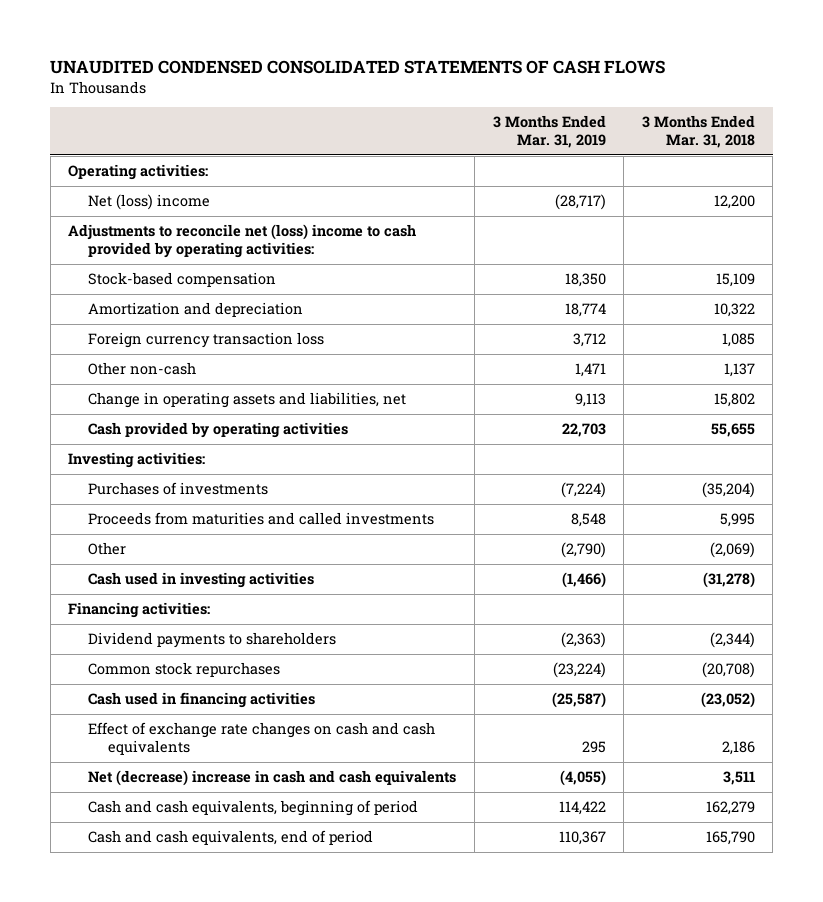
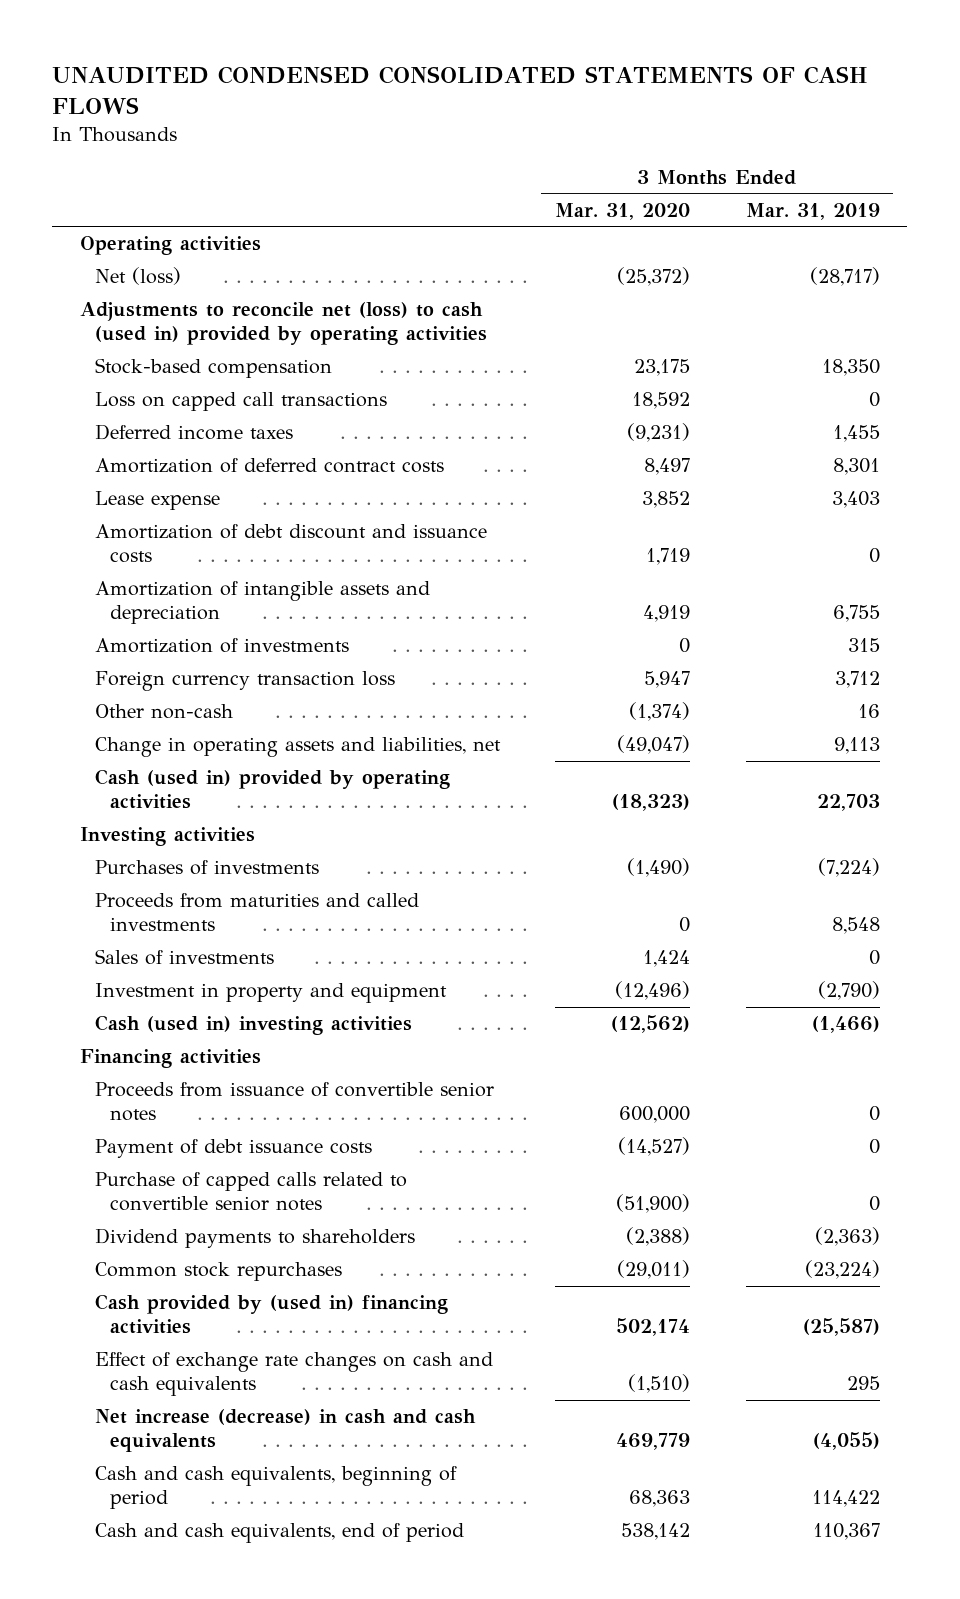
- | 3 Months Ended Mar. 31, 2019 | 3 Months Ended Mar. 31, 2018
+ | 3 Months Ended Mar. 31, 2020 | 3 Months Ended Mar. 31, 2019
- Operating activities:
- Net (loss) income | (28,717) | 12,200
- Adjustments to reconcile net (loss) income to cash provided by operating activities:
+ Operating activities
+ Net (loss) | (25,372) | (28,717)
+ Adjustments to reconcile net (loss) to cash (used in) provided by operating activities
- Amortization and depreciation | 18,774 | 10,322
+ Loss on capped call transactions | 18,592 | 0
+ Deferred income taxes | (9,231) | 1,455
+ Amortization of deferred contract costs | 8,497 | 8,301
+ Lease expense | 3,852 | 3,403
+ Amortization of debt discount and issuance costs | 1,719 | 0
+ Amortization of intangible assets and depreciation | 4,919 | 6,755
+ Amortization of investments | 0 | 315
- Other non-cash | 1,471 | 1,137
+ Other non-cash | (1,374) | 16
- Cash provided by operating activities | 22,703 | 55,655
- Investing activities:
+ Cash (used in) provided by operating activities | (18,323) | 22,703
+ Investing activities
- Other | (2,790) | (2,069)
- Cash used in investing activities | (1,466) | (31,278)
- Financing activities:
+ Sales of investments | 1,424 | 0
+ Investment in property and equipment | (12,496) | (2,790)
+ Cash (used in) investing activities | (12,562) | (1,466)
+ Financing activities
+ Proceeds from issuance of convertible senior notes | 600,000 | 0
+ Payment of debt issuance costs | (14,527) | 0
+ Purchase of capped calls related to convertible senior notes | (51,900) | 0
- Cash used in financing activities | (25,587) | (23,052)
+ Cash provided by (used in) financing activities | 502,174 | (25,587)
- Net (decrease) increase in cash and cash equivalents | (4,055) | 3,511
+ Net increase (decrease) in cash and cash equivalents | 469,779 | (4,055)

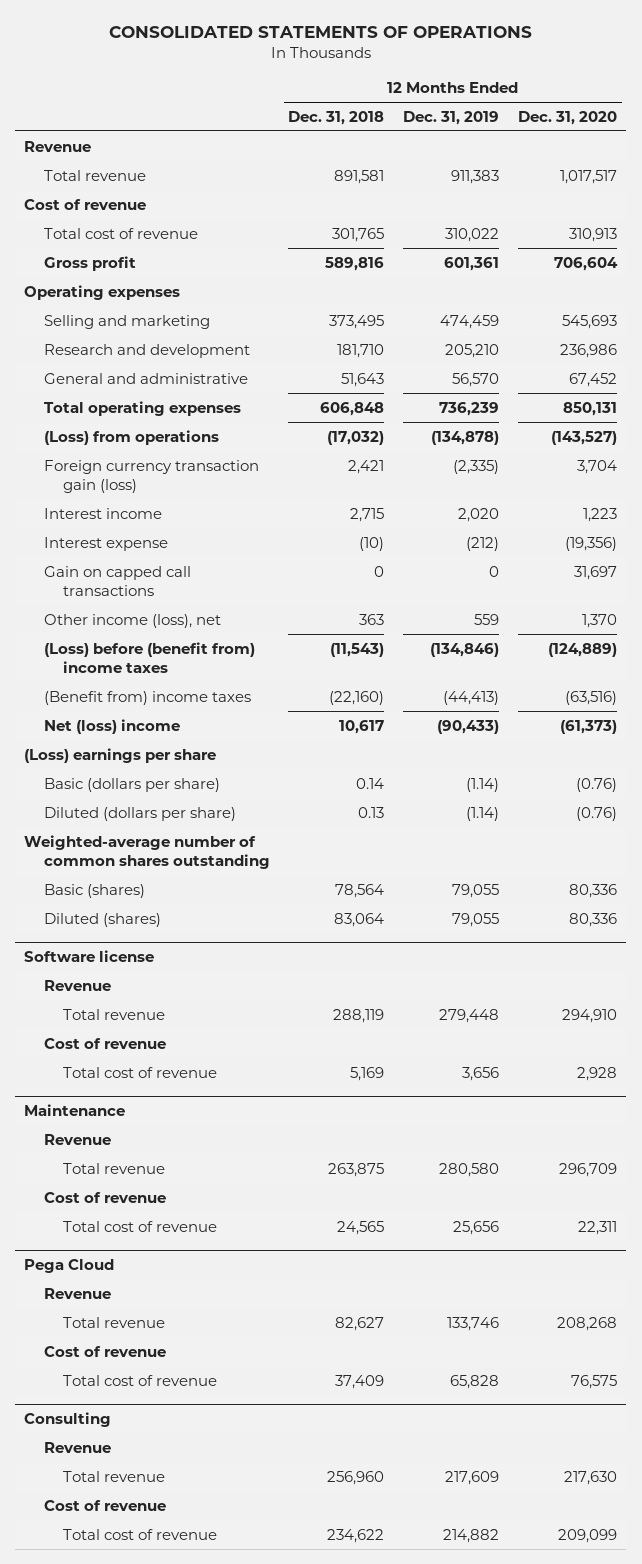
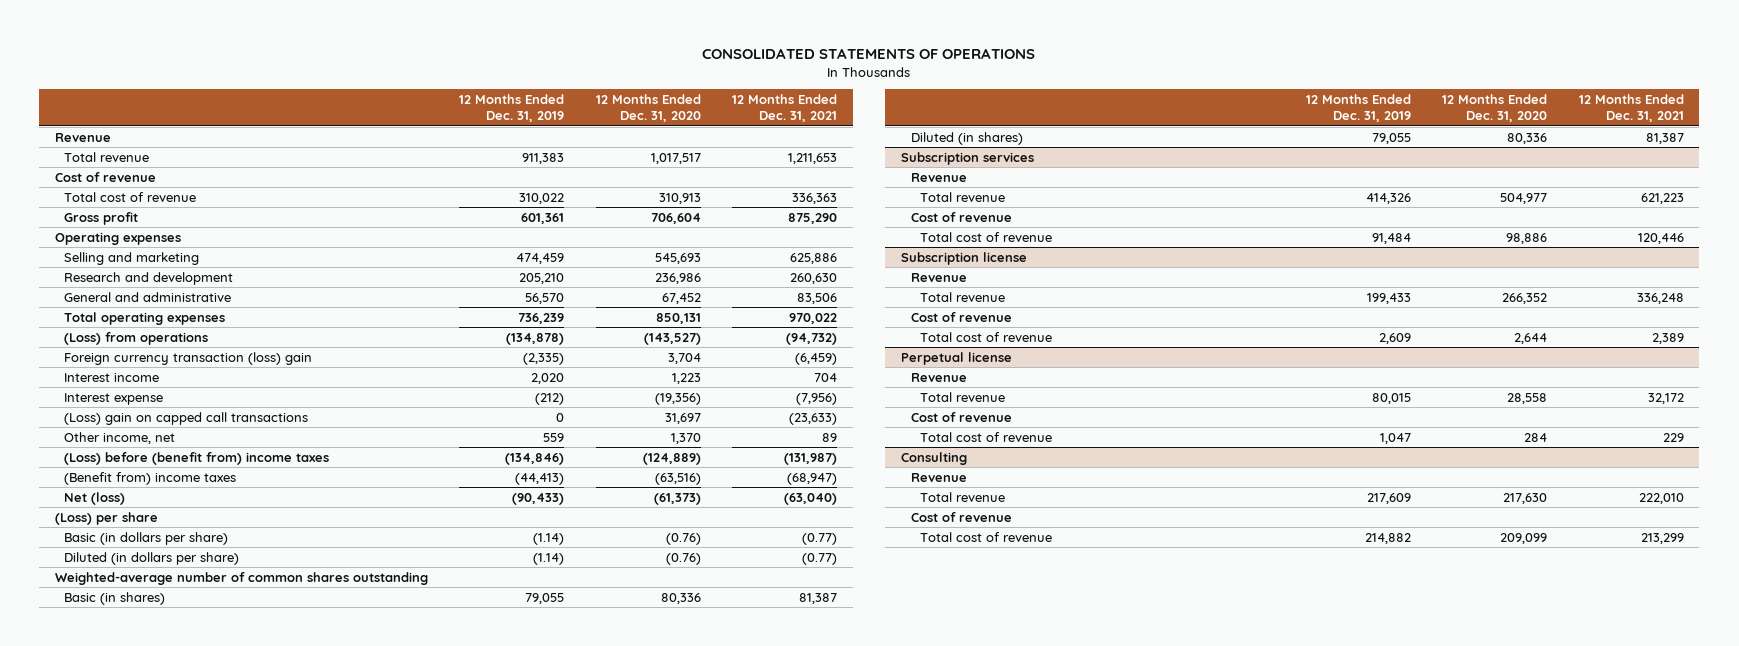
- | 12 Months Ended Dec. 31, 2018 | 12 Months Ended Dec. 31, 2019 | 12 Months Ended Dec. 31, 2020
+ | 12 Months Ended Dec. 31, 2019 | 12 Months Ended Dec. 31, 2020 | 12 Months Ended Dec. 31, 2021
- Foreign currency transaction gain (loss) | 2,421 | (2,335) | 3,704
+ Foreign currency transaction (loss) gain | (2,335) | 3,704 | (6,459)
- Gain on capped call transactions | 0 | 0 | 31,697
- Other income (loss), net | 363 | 559 | 1,370
+ (Loss) gain on capped call transactions | 0 | 31,697 | (23,633)
+ Other income, net | 559 | 1,370 | 89
- Net (loss) income | 10,617 | (90,433) | (61,373)
- (Loss) earnings per share
- Basic (dollars per share) | 0.14 | (1.14) | (0.76)
- Diluted (dollars per share) | 0.13 | (1.14) | (0.76)
+ Net (loss) | (90,433) | (61,373) | (63,040)
+ (Loss) per share
+ Basic (in dollars per share) | (1.14) | (0.76) | (0.77)
+ Diluted (in dollars per share) | (1.14) | (0.76) | (0.77)
- Basic (shares) | 78,564 | 79,055 | 80,336
- Diluted (shares) | 83,064 | 79,055 | 80,336
- Software license
+ Basic (in shares) | 79,055 | 80,336 | 81,387
+ Diluted (in shares) | 79,055 | 80,336 | 81,387
+ Subscription services
- Total revenue | 288,119 | 279,448 | 294,910
+ Total revenue | 414,326 | 504,977 | 621,223
- Total cost of revenue | 5,169 | 3,656 | 2,928
- Maintenance
+ Total cost of revenue | 91,484 | 98,886 | 120,446
+ Subscription license
- Total revenue | 263,875 | 280,580 | 296,709
+ Total revenue | 199,433 | 266,352 | 336,248
- Total cost of revenue | 24,565 | 25,656 | 22,311
- Pega Cloud
+ Total cost of revenue | 2,609 | 2,644 | 2,389
+ Perpetual license
- Total revenue | 82,627 | 133,746 | 208,268
+ Total revenue | 80,015 | 28,558 | 32,172
- Total cost of revenue | 37,409 | 65,828 | 76,575
+ Total cost of revenue | 1,047 | 284 | 229

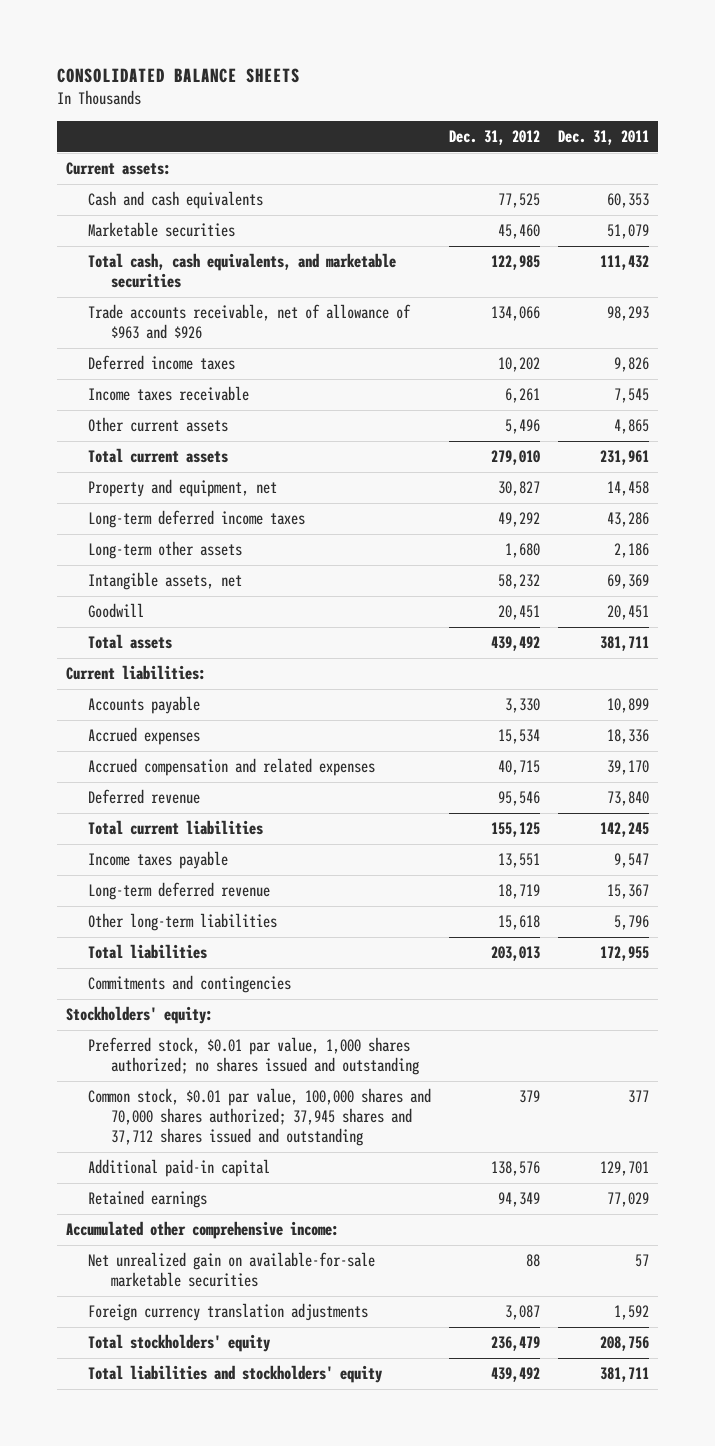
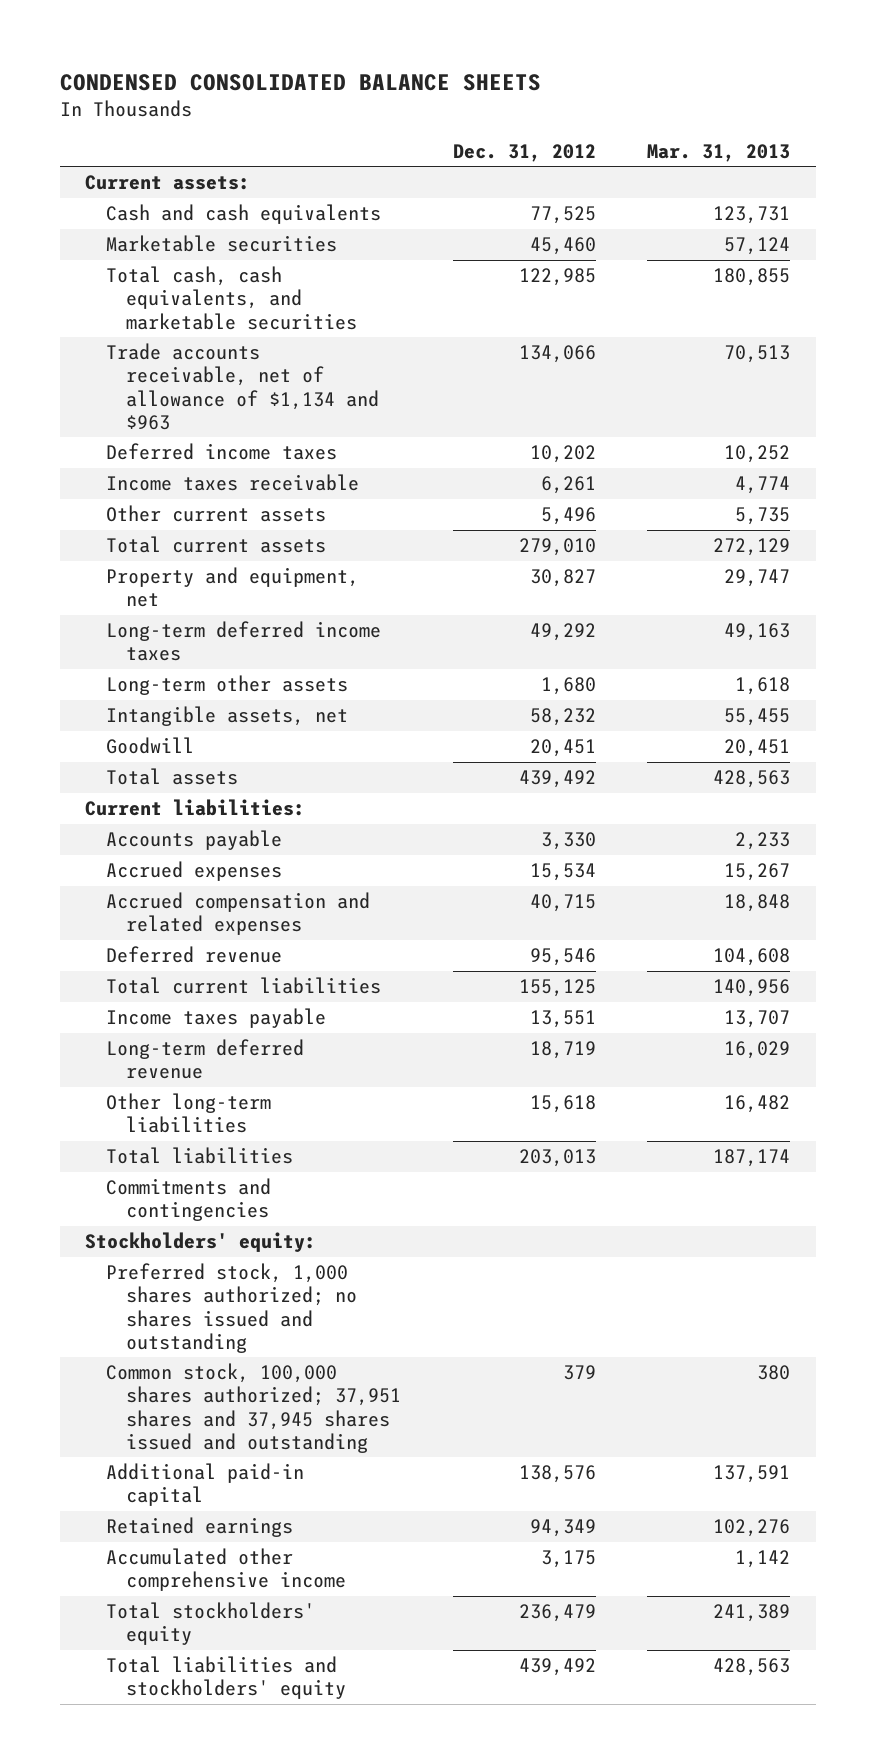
- CONSOLIDATED BALANCE SHEETS
+ CONDENSED CONSOLIDATED BALANCE SHEETS
- | Dec. 31, 2012 | Dec. 31, 2011
+ | Dec. 31, 2012 | Mar. 31, 2013
- Trade accounts receivable, net of allowance of $963 and $926 | 134,066 | 98,293
+ Trade accounts receivable, net of allowance of $1,134 and $963 | 134,066 | 70,513
- Preferred stock, $0.01 par value, 1,000 shares authorized; no shares issued and outstanding
- Common stock, $0.01 par value, 100,000 shares and 70,000 shares authorized; 37,945 shares and 37,712 shares issued and outstanding | 379 | 377
+ Preferred stock, 1,000 shares authorized; no shares issued and outstanding
+ Common stock, 100,000 shares authorized; 37,951 shares and 37,945 shares issued and outstanding | 379 | 380
- Accumulated other comprehensive income:
- Net unrealized gain on available-for-sale marketable securities | 88 | 57
- Foreign currency translation adjustments | 3,087 | 1,592
+ Accumulated other comprehensive income | 3,175 | 1,142

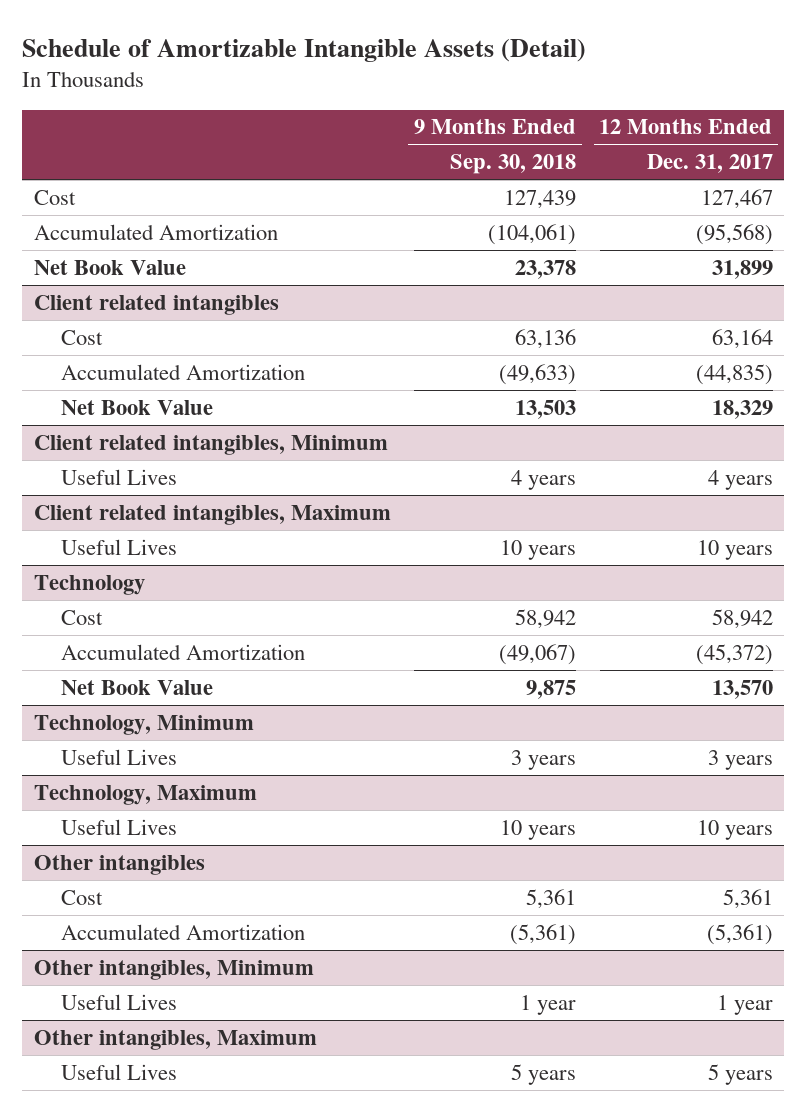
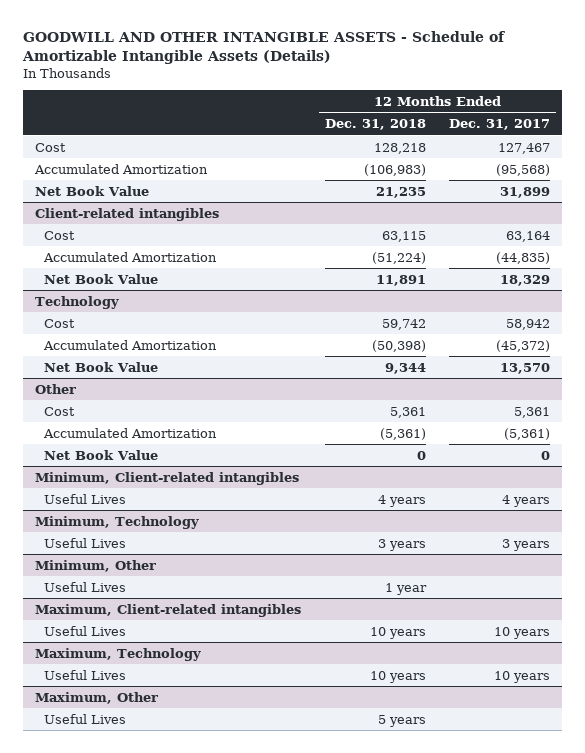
- Schedule of Amortizable Intangible Assets (Detail)
+ GOODWILL AND OTHER INTANGIBLE ASSETS - Schedule of Amortizable Intangible Assets (Details)
- | 9 Months Ended Sep. 30, 2018 | 12 Months Ended Dec. 31, 2017
+ | 12 Months Ended Dec. 31, 2018 | 12 Months Ended Dec. 31, 2017
- Client related intangibles
+ Client-related intangibles
- Client related intangibles, Minimum
- Useful Lives | 4 years | 4 years
- Client related intangibles, Maximum
- Useful Lives | 10 years | 10 years
- Technology, Minimum
- Useful Lives | 3 years | 3 years
- Technology, Maximum
- Useful Lives | 10 years | 10 years
- Other intangibles
+ Other
- Other intangibles, Minimum
- Useful Lives | 1 year | 1 year
- Other intangibles, Maximum
- Useful Lives | 5 years | 5 years
+ Net Book Value | 0 | 0
+ Minimum, Client-related intangibles
+ Useful Lives | 4 years | 4 years
+ Minimum, Technology
+ Useful Lives | 3 years | 3 years
+ Minimum, Other
+ Useful Lives | 1 year |
+ Maximum, Client-related intangibles
+ Useful Lives | 10 years | 10 years
+ Maximum, Technology
+ Useful Lives | 10 years | 10 years
+ Maximum, Other
+ Useful Lives | 5 years |

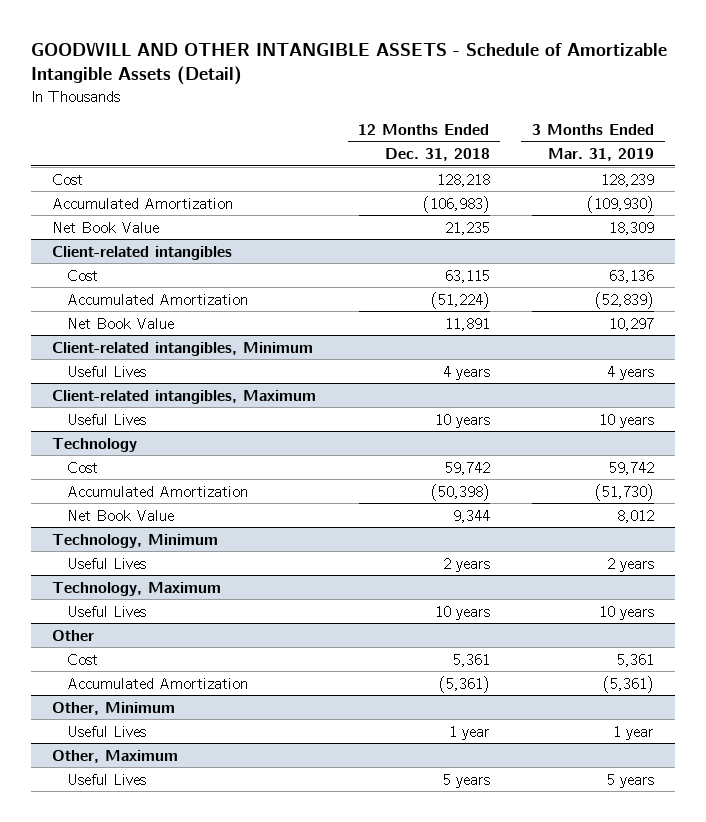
- GOODWILL AND OTHER INTANGIBLE ASSETS - Schedule of Amortizable Intangible Assets (Details)
+ GOODWILL AND OTHER INTANGIBLE ASSETS - Schedule of Amortizable Intangible Assets (Detail)
- | 12 Months Ended Dec. 31, 2018 | 12 Months Ended Dec. 31, 2017
+ | 12 Months Ended Dec. 31, 2018 | 3 Months Ended Mar. 31, 2019
+ Client-related intangibles, Minimum
+ Useful Lives | 4 years | 4 years
+ Client-related intangibles, Maximum
+ Useful Lives | 10 years | 10 years
+ Technology, Minimum
+ Useful Lives | 2 years | 2 years
+ Technology, Maximum
+ Useful Lives | 10 years | 10 years
@ Other
- Net Book Value | 0 | 0
- Minimum, Client-related intangibles
- Useful Lives | 4 years | 4 years
- Minimum, Technology
- Useful Lives | 3 years | 3 years
- Minimum, Other
+ Other, Minimum
- Maximum, Client-related intangibles
- Useful Lives | 10 years | 10 years
- Maximum, Technology
- Useful Lives | 10 years | 10 years
- Maximum, Other
+ Other, Maximum

